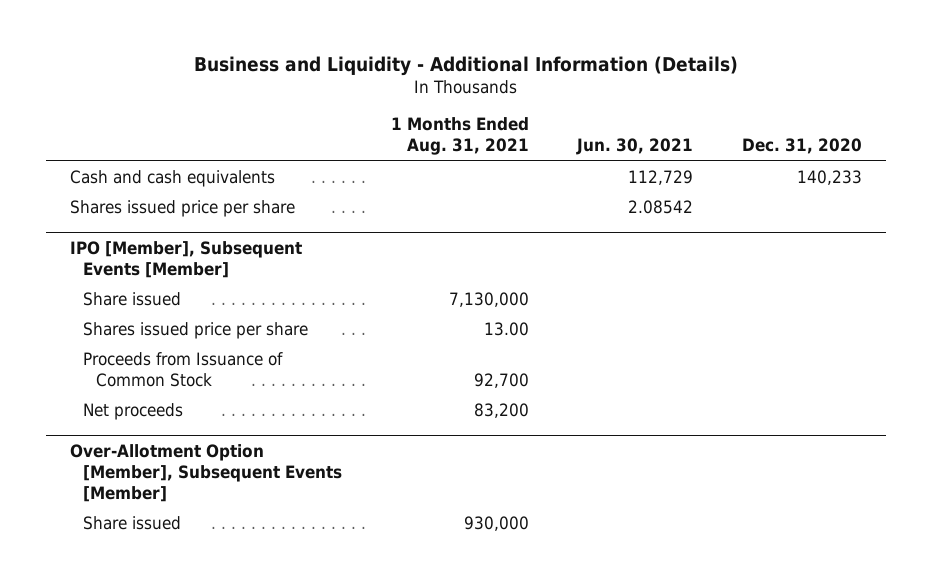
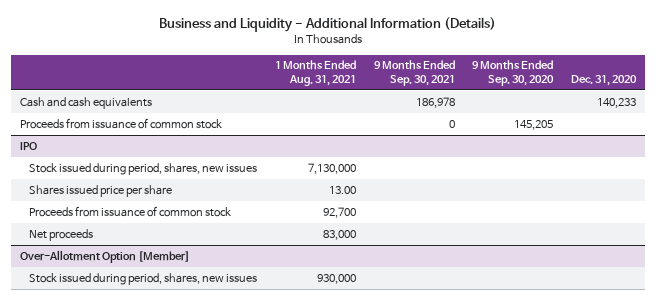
- | 1 Months Ended Aug. 31, 2021 | Jun. 30, 2021 | Dec. 31, 2020
+ | 1 Months Ended Aug. 31, 2021 | 9 Months Ended Sep. 30, 2021 | 9 Months Ended Sep. 30, 2020 | Dec. 31, 2020
- Shares issued price per share | | 2.08542 |
- IPO [Member], Subsequent Events [Member]
- Share issued | 7,130,000 | |
+ Proceeds from issuance of common stock | | 0 | 145,205 |
+ IPO
+ Stock issued during period, shares, new issues | 7,130,000 | | |
- Proceeds from Issuance of Common Stock | 92,700 | |
- Net proceeds | 83,200 | |
- Over-Allotment Option [Member], Subsequent Events [Member]
- Share issued | 930,000 | |
+ Proceeds from issuance of common stock | 92,700 | | |
+ Net proceeds | 83,000 | | |
+ Over-Allotment Option [Member]
+ Stock issued during period, shares, new issues | 930,000 | | |

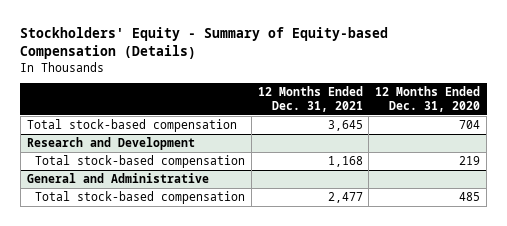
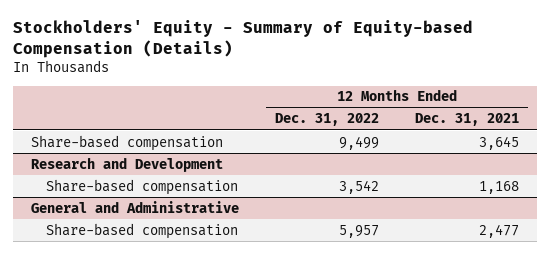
- | 12 Months Ended Dec. 31, 2021 | 12 Months Ended Dec. 31, 2020
+ | 12 Months Ended Dec. 31, 2022 | 12 Months Ended Dec. 31, 2021
- Total stock-based compensation | 3,645 | 704
+ Share-based compensation | 9,499 | 3,645
@ Research and Development
- Total stock-based compensation | 1,168 | 219
+ Share-based compensation | 3,542 | 1,168
@ General and Administrative
- Total stock-based compensation | 2,477 | 485
+ Share-based compensation | 5,957 | 2,477

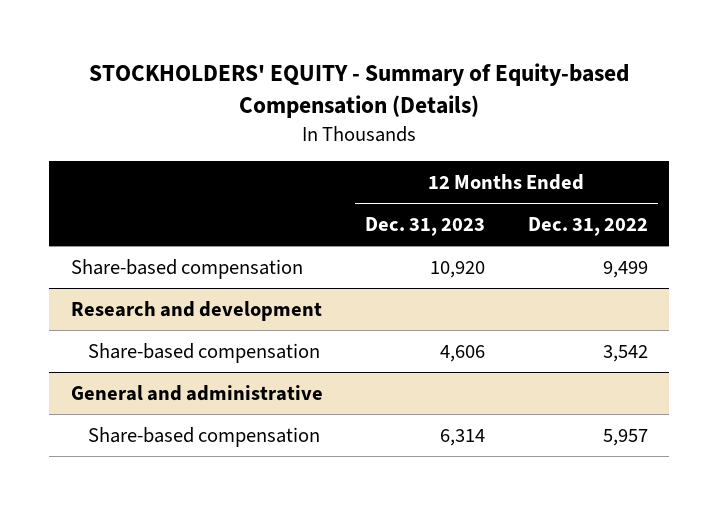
- Stockholders' Equity - Summary of Equity-based Compensation (Details)
+ STOCKHOLDERS' EQUITY - Summary of Equity-based Compensation (Details)
- | 12 Months Ended Dec. 31, 2022 | 12 Months Ended Dec. 31, 2021
+ | 12 Months Ended Dec. 31, 2023 | 12 Months Ended Dec. 31, 2022
- Research and Development
+ Research and development
- General and Administrative
+ General and administrative

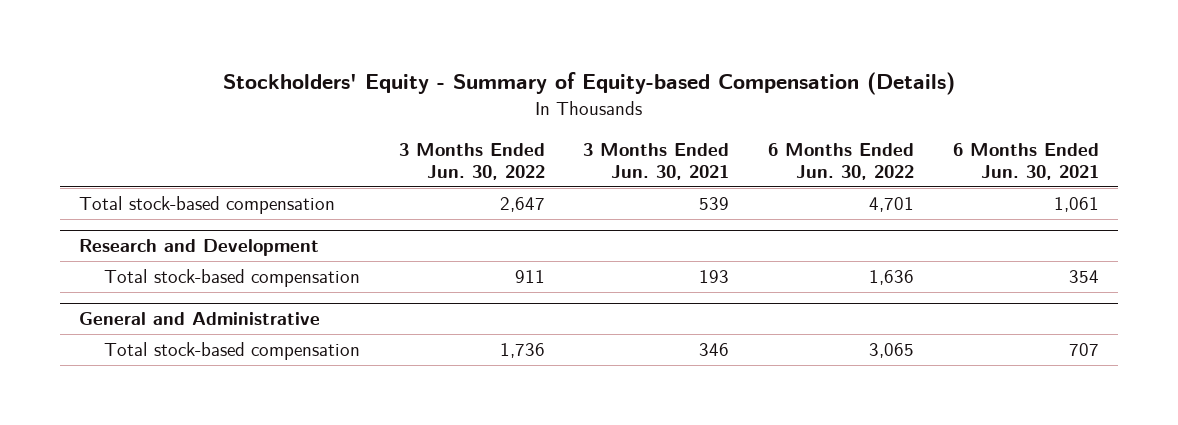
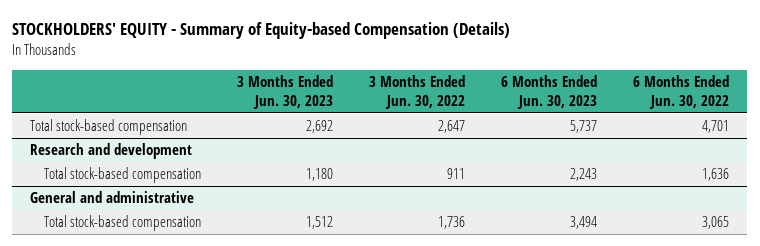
- Stockholders' Equity - Summary of Equity-based Compensation (Details)
+ STOCKHOLDERS' EQUITY - Summary of Equity-based Compensation (Details)
- | 3 Months Ended Jun. 30, 2022 | 3 Months Ended Jun. 30, 2021 | 6 Months Ended Jun. 30, 2022 | 6 Months Ended Jun. 30, 2021
+ | 3 Months Ended Jun. 30, 2023 | 3 Months Ended Jun. 30, 2022 | 6 Months Ended Jun. 30, 2023 | 6 Months Ended Jun. 30, 2022
- Research and Development
+ Research and development
- General and Administrative
+ General and administrative

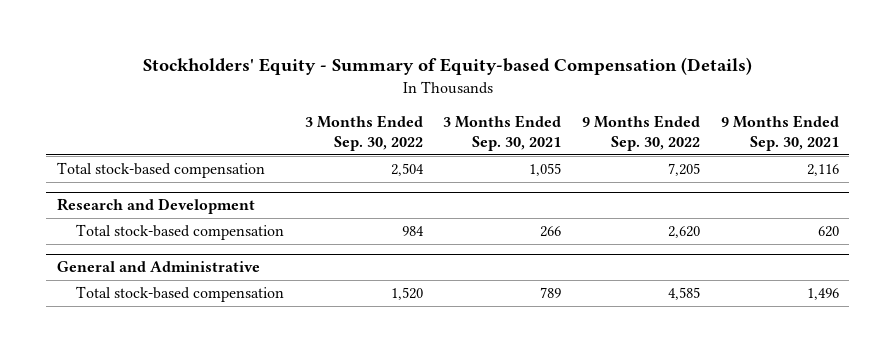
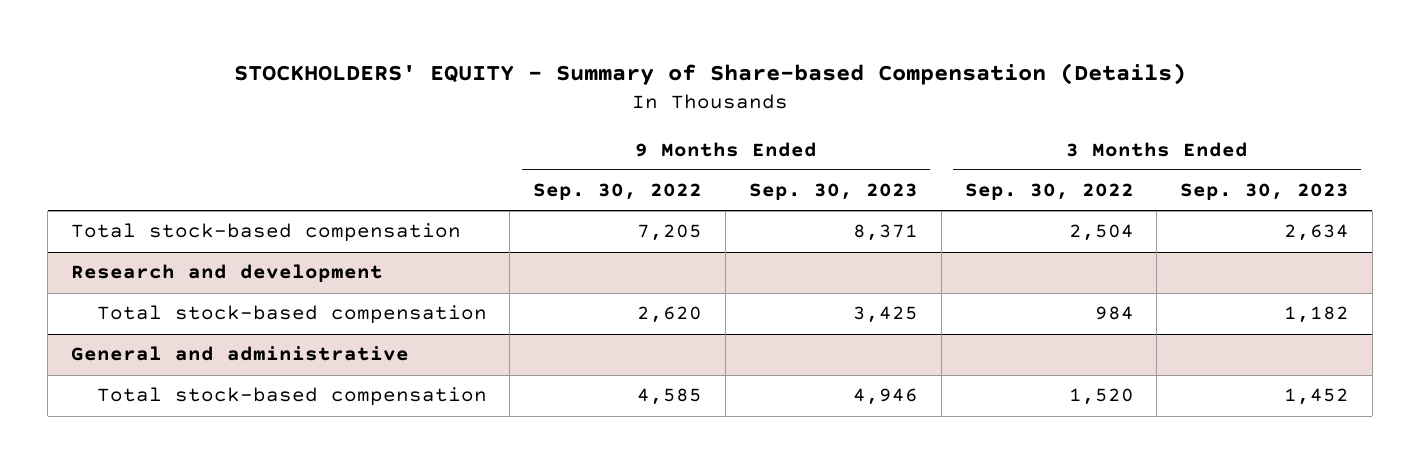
- Stockholders' Equity - Summary of Equity-based Compensation (Details)
+ STOCKHOLDERS' EQUITY - Summary of Share-based Compensation (Details)
- | 3 Months Ended Sep. 30, 2022 | 3 Months Ended Sep. 30, 2021 | 9 Months Ended Sep. 30, 2022 | 9 Months Ended Sep. 30, 2021
+ | 9 Months Ended Sep. 30, 2022 | 9 Months Ended Sep. 30, 2023 | 3 Months Ended Sep. 30, 2022 | 3 Months Ended Sep. 30, 2023
- Research and Development
+ Research and development
- General and Administrative
+ General and administrative

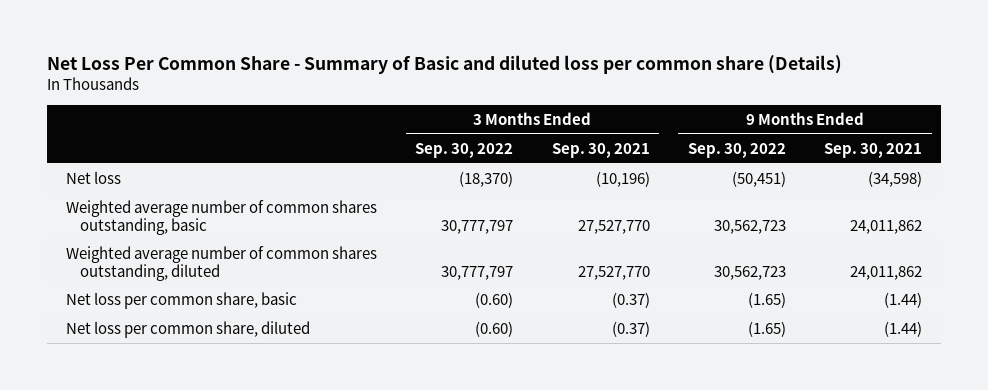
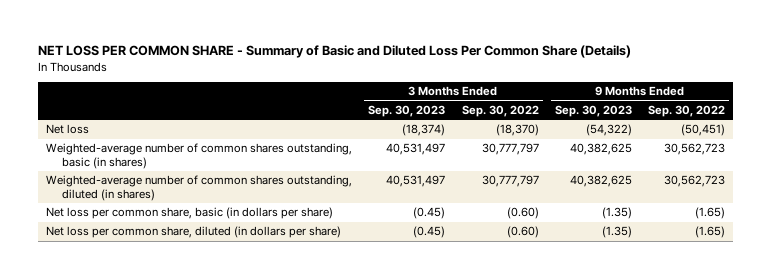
- Net Loss Per Common Share - Summary of Basic and diluted loss per common share (Details)
+ NET LOSS PER COMMON SHARE - Summary of Basic and Diluted Loss Per Common Share (Details)
- | 3 Months Ended Sep. 30, 2022 | 3 Months Ended Sep. 30, 2021 | 9 Months Ended Sep. 30, 2022 | 9 Months Ended Sep. 30, 2021
+ | 3 Months Ended Sep. 30, 2023 | 3 Months Ended Sep. 30, 2022 | 9 Months Ended Sep. 30, 2023 | 9 Months Ended Sep. 30, 2022
- Weighted average number of common shares outstanding, basic | 30,777,797 | 27,527,770 | 30,562,723 | 24,011,862
- Weighted average number of common shares outstanding, diluted | 30,777,797 | 27,527,770 | 30,562,723 | 24,011,862
- Net loss per common share, basic | (0.60) | (0.37) | (1.65) | (1.44)
- Net loss per common share, diluted | (0.60) | (0.37) | (1.65) | (1.44)
+ Weighted-average number of common shares outstanding, basic (in shares) | 40,531,497 | 30,777,797 | 40,382,625 | 30,562,723
+ Weighted-average number of common shares outstanding, diluted (in shares) | 40,531,497 | 30,777,797 | 40,382,625 | 30,562,723
+ Net loss per common share, basic (in dollars per share) | (0.45) | (0.60) | (1.35) | (1.65)
+ Net loss per common share, diluted (in dollars per share) | (0.45) | (0.60) | (1.35) | (1.65)

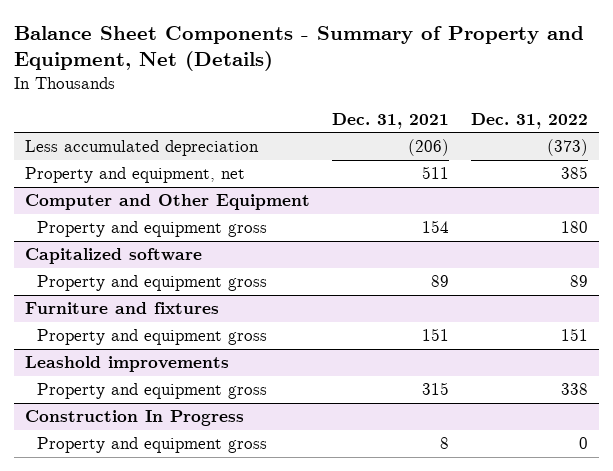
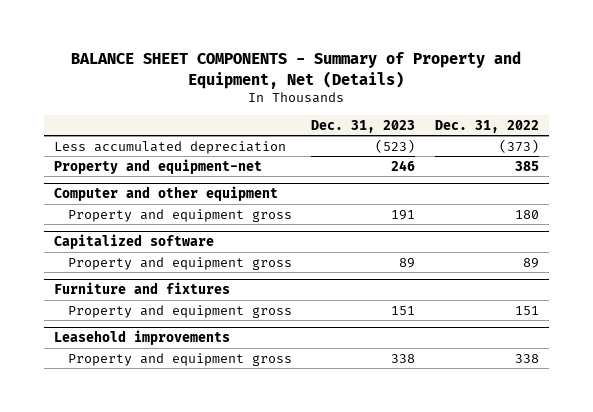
- Balance Sheet Components - Summary of Property and Equipment, Net (Details)
+ BALANCE SHEET COMPONENTS - Summary of Property and Equipment, Net (Details)
- | Dec. 31, 2021 | Dec. 31, 2022
+ | Dec. 31, 2023 | Dec. 31, 2022
- Property and equipment, net | 511 | 385
- Computer and Other Equipment
+ Property and equipment-net | 246 | 385
+ Computer and other equipment
- Leashold improvements
+ Leasehold improvements
- Construction In Progress
- Property and equipment gross | 8 | 0

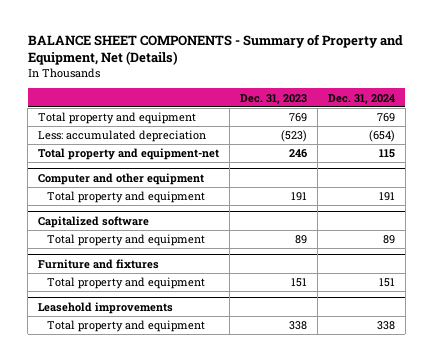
- | Dec. 31, 2023 | Dec. 31, 2022
+ | Dec. 31, 2023 | Dec. 31, 2024
- Less accumulated depreciation | (523) | (373)
- Property and equipment-net | 246 | 385
+ Total property and equipment | 769 | 769
+ Less: accumulated depreciation | (523) | (654)
+ Total property and equipment-net | 246 | 115
@ Computer and other equipment
- Property and equipment gross | 191 | 180
+ Total property and equipment | 191 | 191
@ Capitalized software
- Property and equipment gross | 89 | 89
+ Total property and equipment | 89 | 89
@ Furniture and fixtures
- Property and equipment gross | 151 | 151
+ Total property and equipment | 151 | 151
@ Leasehold improvements
- Property and equipment gross | 338 | 338
+ Total property and equipment | 338 | 338

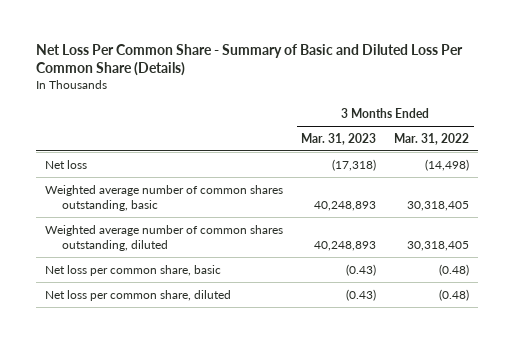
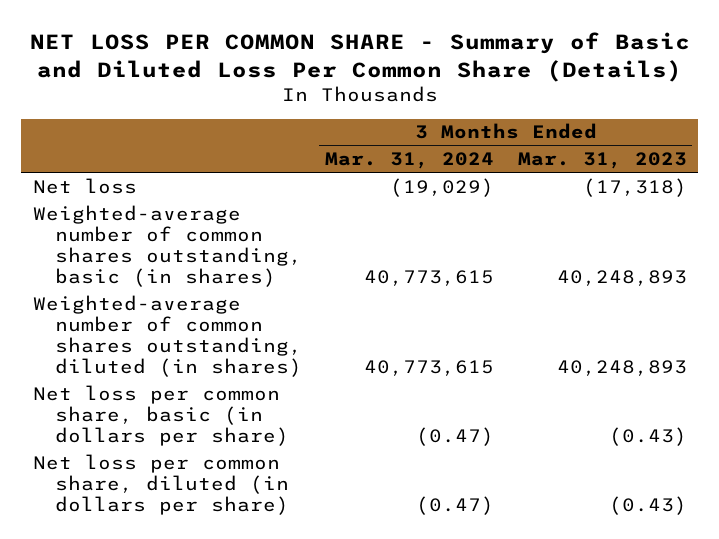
- Net Loss Per Common Share - Summary of Basic and Diluted Loss Per Common Share (Details)
+ NET LOSS PER COMMON SHARE - Summary of Basic and Diluted Loss Per Common Share (Details)
- | 3 Months Ended Mar. 31, 2023 | 3 Months Ended Mar. 31, 2022
+ | 3 Months Ended Mar. 31, 2024 | 3 Months Ended Mar. 31, 2023
- Weighted average number of common shares outstanding, basic | 40,248,893 | 30,318,405
- Weighted average number of common shares outstanding, diluted | 40,248,893 | 30,318,405
- Net loss per common share, basic | (0.43) | (0.48)
- Net loss per common share, diluted | (0.43) | (0.48)
+ Weighted-average number of common shares outstanding, basic (in shares) | 40,773,615 | 40,248,893
+ Weighted-average number of common shares outstanding, diluted (in shares) | 40,773,615 | 40,248,893
+ Net loss per common share, basic (in dollars per share) | (0.47) | (0.43)
+ Net loss per common share, diluted (in dollars per share) | (0.47) | (0.43)

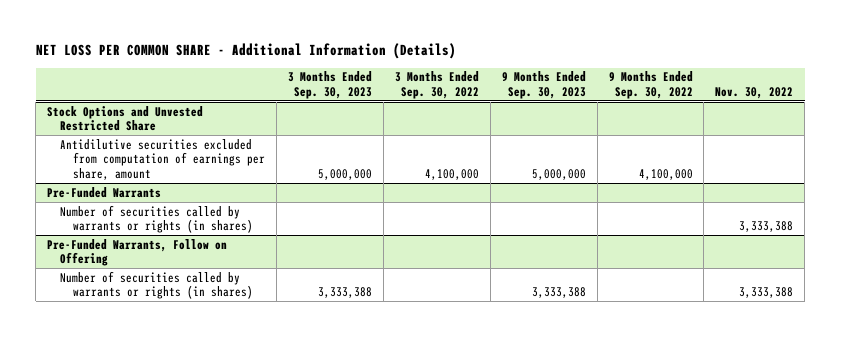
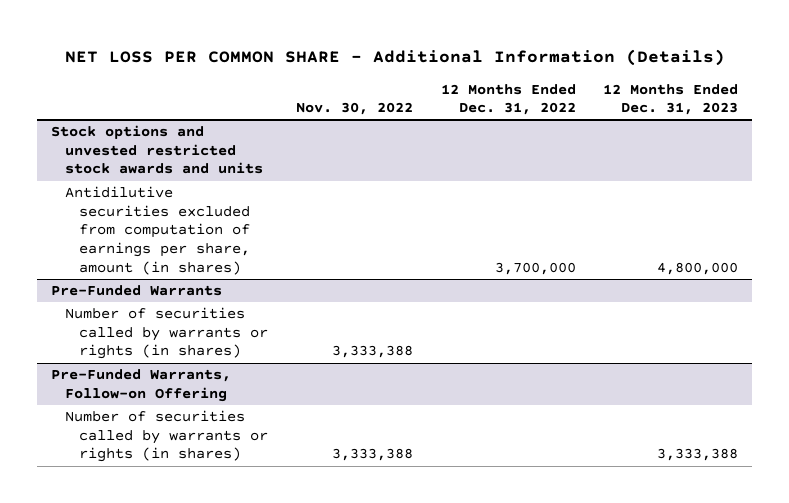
- | 3 Months Ended Sep. 30, 2023 | 3 Months Ended Sep. 30, 2022 | 9 Months Ended Sep. 30, 2023 | 9 Months Ended Sep. 30, 2022 | Nov. 30, 2022
+ | Nov. 30, 2022 | 12 Months Ended Dec. 31, 2022 | 12 Months Ended Dec. 31, 2023
- Stock Options and Unvested Restricted Share
- Antidilutive securities excluded from computation of earnings per share, amount | 5,000,000 | 4,100,000 | 5,000,000 | 4,100,000 |
+ Stock options and unvested restricted stock awards and units
+ Antidilutive securities excluded from computation of earnings per share, amount (in shares) | | 3,700,000 | 4,800,000
- Pre-Funded Warrants, Follow on Offering
+ Pre-Funded Warrants, Follow-on Offering

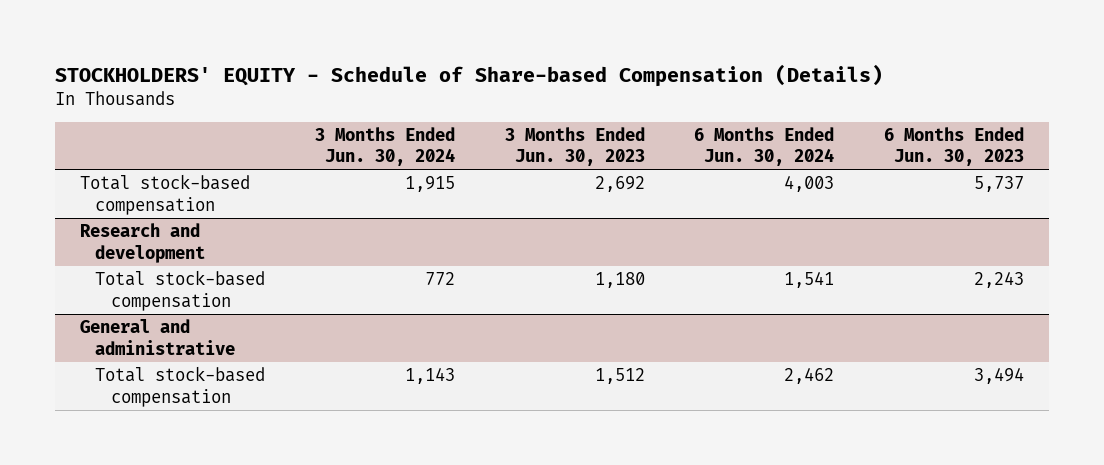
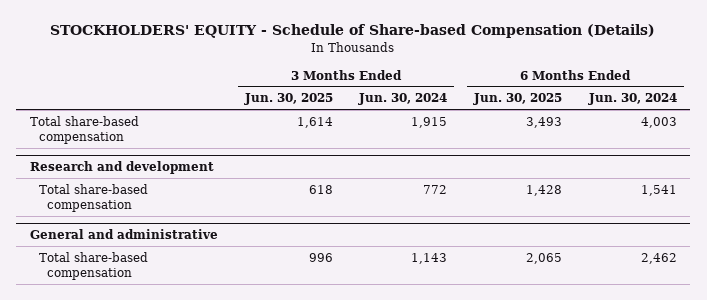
- | 3 Months Ended Jun. 30, 2024 | 3 Months Ended Jun. 30, 2023 | 6 Months Ended Jun. 30, 2024 | 6 Months Ended Jun. 30, 2023
+ | 3 Months Ended Jun. 30, 2025 | 3 Months Ended Jun. 30, 2024 | 6 Months Ended Jun. 30, 2025 | 6 Months Ended Jun. 30, 2024
- Total stock-based compensation | 1,915 | 2,692 | 4,003 | 5,737
+ Total share-based compensation | 1,614 | 1,915 | 3,493 | 4,003
@ Research and development
- Total stock-based compensation | 772 | 1,180 | 1,541 | 2,243
+ Total share-based compensation | 618 | 772 | 1,428 | 1,541
@ General and administrative
- Total stock-based compensation | 1,143 | 1,512 | 2,462 | 3,494
+ Total share-based compensation | 996 | 1,143 | 2,065 | 2,462

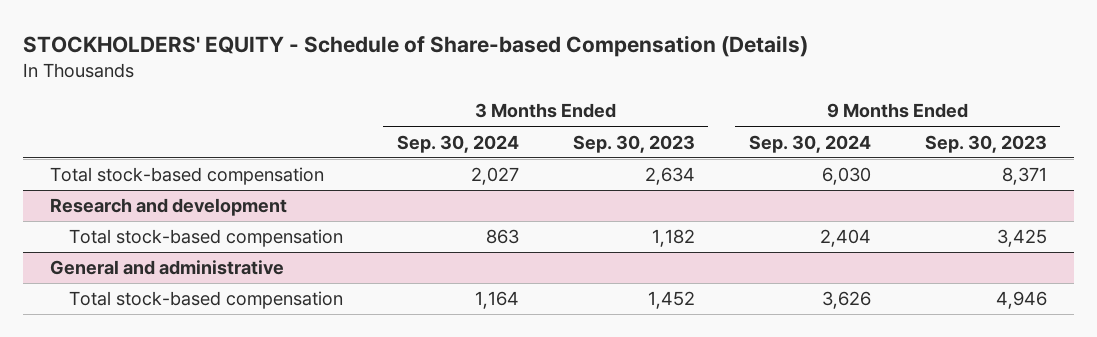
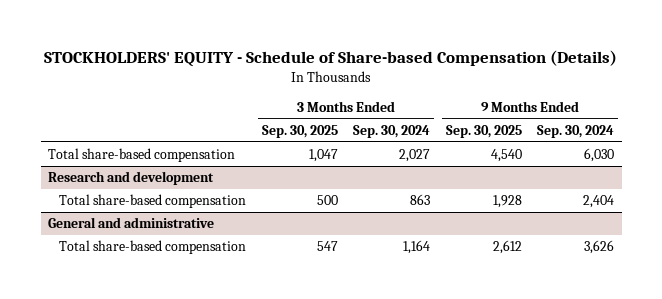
- | 3 Months Ended Sep. 30, 2024 | 3 Months Ended Sep. 30, 2023 | 9 Months Ended Sep. 30, 2024 | 9 Months Ended Sep. 30, 2023
+ | 3 Months Ended Sep. 30, 2025 | 3 Months Ended Sep. 30, 2024 | 9 Months Ended Sep. 30, 2025 | 9 Months Ended Sep. 30, 2024
- Total stock-based compensation | 2,027 | 2,634 | 6,030 | 8,371
+ Total share-based compensation | 1,047 | 2,027 | 4,540 | 6,030
@ Research and development
- Total stock-based compensation | 863 | 1,182 | 2,404 | 3,425
+ Total share-based compensation | 500 | 863 | 1,928 | 2,404
@ General and administrative
- Total stock-based compensation | 1,164 | 1,452 | 3,626 | 4,946
+ Total share-based compensation | 547 | 1,164 | 2,612 | 3,626

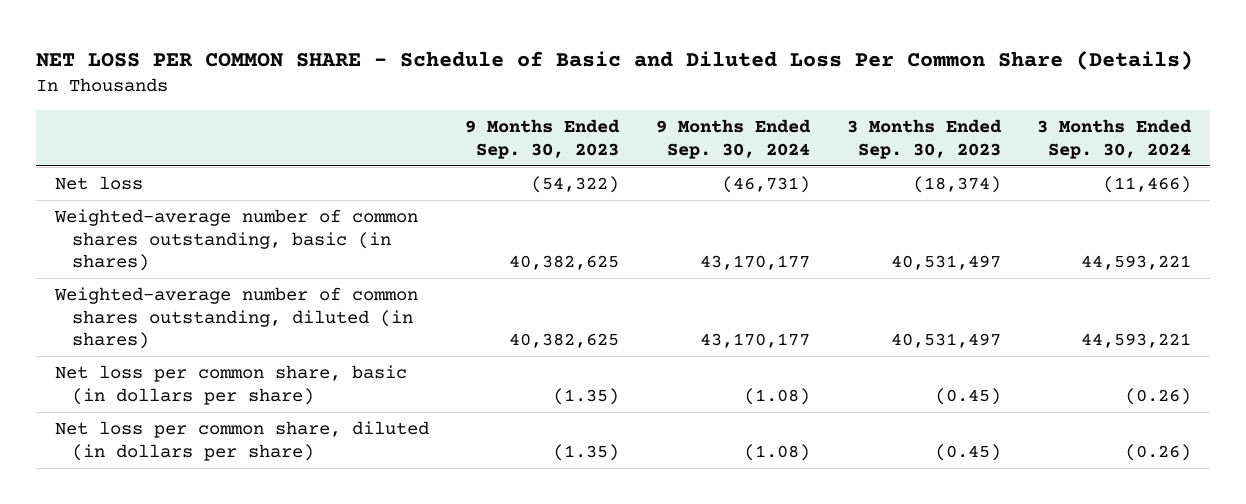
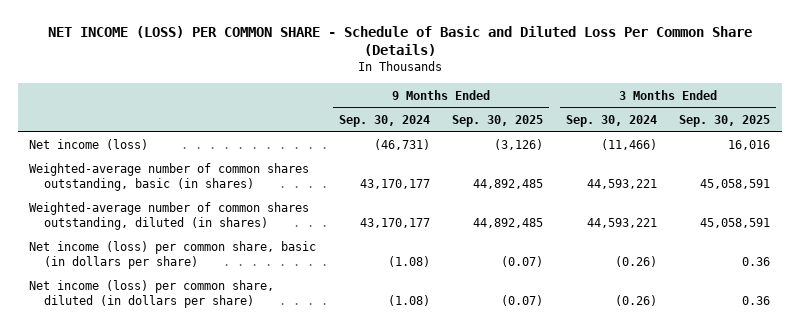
- NET LOSS PER COMMON SHARE - Schedule of Basic and Diluted Loss Per Common Share (Details)
+ NET INCOME (LOSS) PER COMMON SHARE - Schedule of Basic and Diluted Loss Per Common Share (Details)
- | 9 Months Ended Sep. 30, 2023 | 9 Months Ended Sep. 30, 2024 | 3 Months Ended Sep. 30, 2023 | 3 Months Ended Sep. 30, 2024
+ | 9 Months Ended Sep. 30, 2024 | 9 Months Ended Sep. 30, 2025 | 3 Months Ended Sep. 30, 2024 | 3 Months Ended Sep. 30, 2025
- Net loss | (54,322) | (46,731) | (18,374) | (11,466)
+ Net income (loss) | (46,731) | (3,126) | (11,466) | 16,016
- Net loss per common share, basic (in dollars per share) | (1.35) | (1.08) | (0.45) | (0.26)
- Net loss per common share, diluted (in dollars per share) | (1.35) | (1.08) | (0.45) | (0.26)
+ Net income (loss) per common share, basic (in dollars per share) | (1.08) | (0.07) | (0.26) | 0.36
+ Net income (loss) per common share, diluted (in dollars per share) | (1.08) | (0.07) | (0.26) | 0.36

